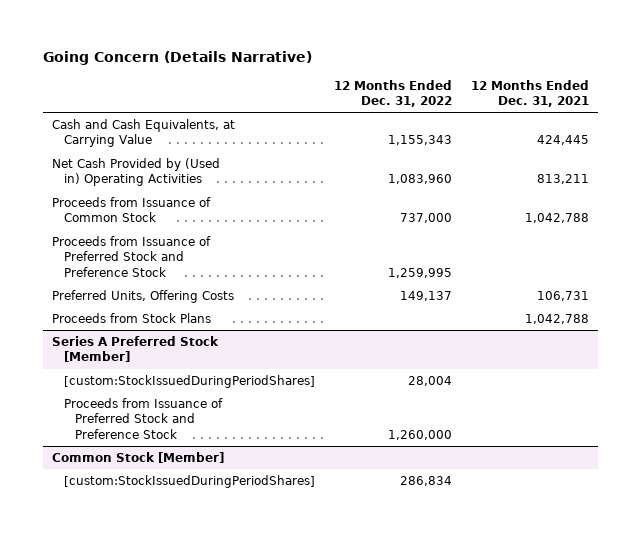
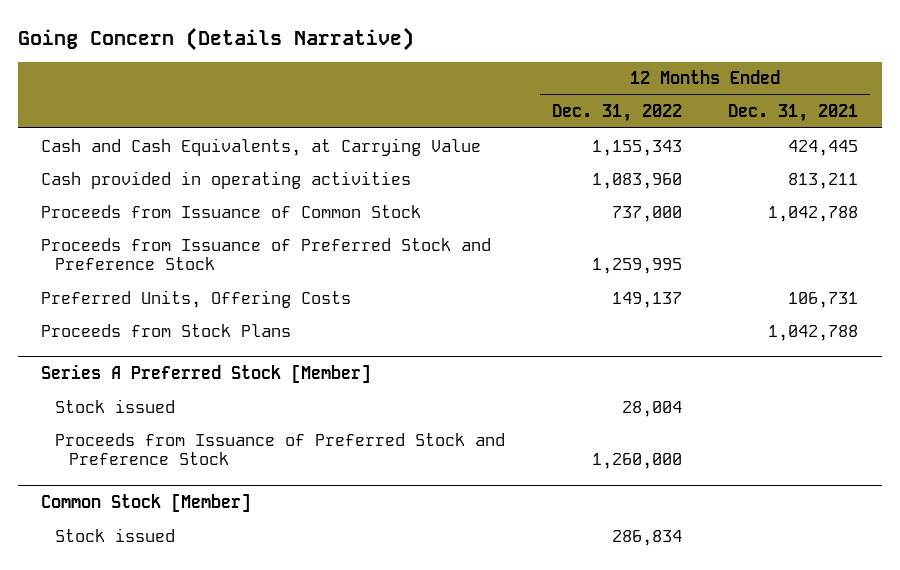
- Net Cash Provided by (Used in) Operating Activities | 1,083,960 | 813,211
+ Cash provided in operating activities | 1,083,960 | 813,211
@ Series A Preferred Stock [Member]
- [custom:StockIssuedDuringPeriodShares] | 28,004 |
+ Stock issued | 28,004 |
@ Common Stock [Member]
- [custom:StockIssuedDuringPeriodShares] | 286,834 |
+ Stock issued | 286,834 |

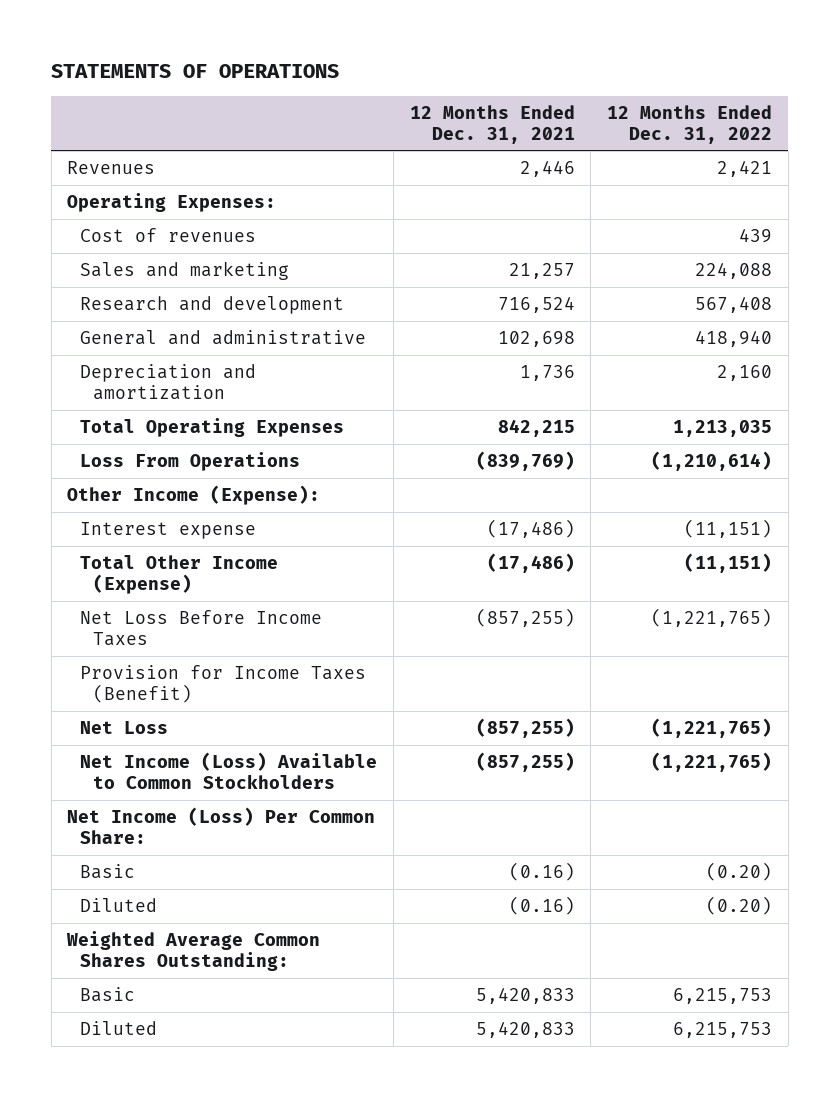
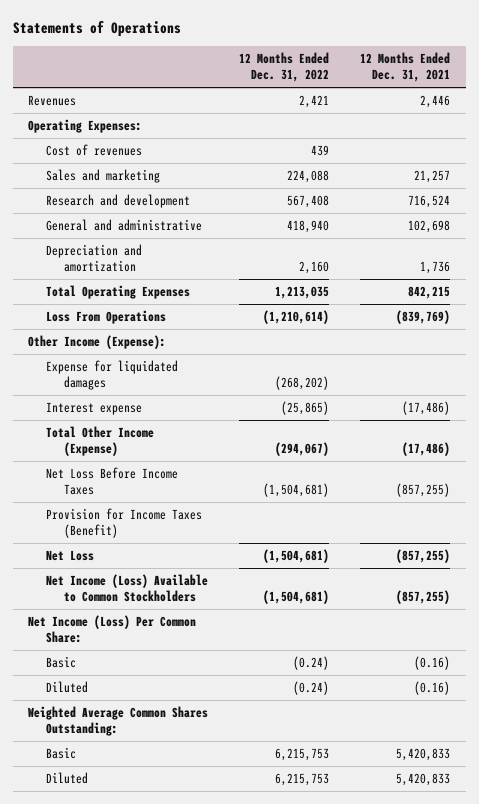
- STATEMENTS OF OPERATIONS
+ Statements of Operations
- | 12 Months Ended Dec. 31, 2021 | 12 Months Ended Dec. 31, 2022
+ | 12 Months Ended Dec. 31, 2022 | 12 Months Ended Dec. 31, 2021
- Interest expense | (17,486) | (11,151)
- Total Other Income (Expense) | (17,486) | (11,151)
- Net Loss Before Income Taxes | (857,255) | (1,221,765)
+ Expense for liquidated damages | (268,202) |
+ Interest expense | (25,865) | (17,486)
+ Total Other Income (Expense) | (294,067) | (17,486)
+ Net Loss Before Income Taxes | (1,504,681) | (857,255)
- Net Loss | (857,255) | (1,221,765)
- Net Income (Loss) Available to Common Stockholders | (857,255) | (1,221,765)
+ Net Loss | (1,504,681) | (857,255)
+ Net Income (Loss) Available to Common Stockholders | (1,504,681) | (857,255)
- Basic | (0.16) | (0.20)
- Diluted | (0.16) | (0.20)
+ Basic | (0.24) | (0.16)
+ Diluted | (0.24) | (0.16)

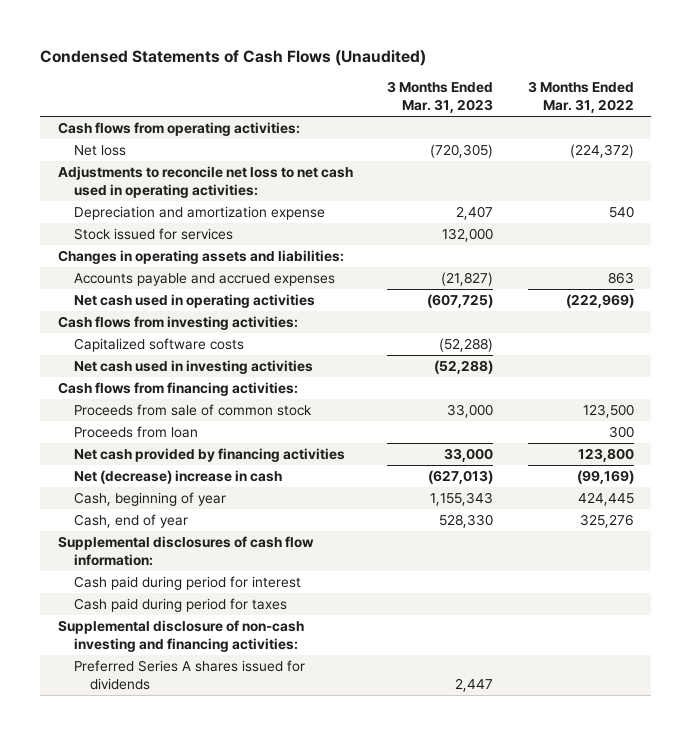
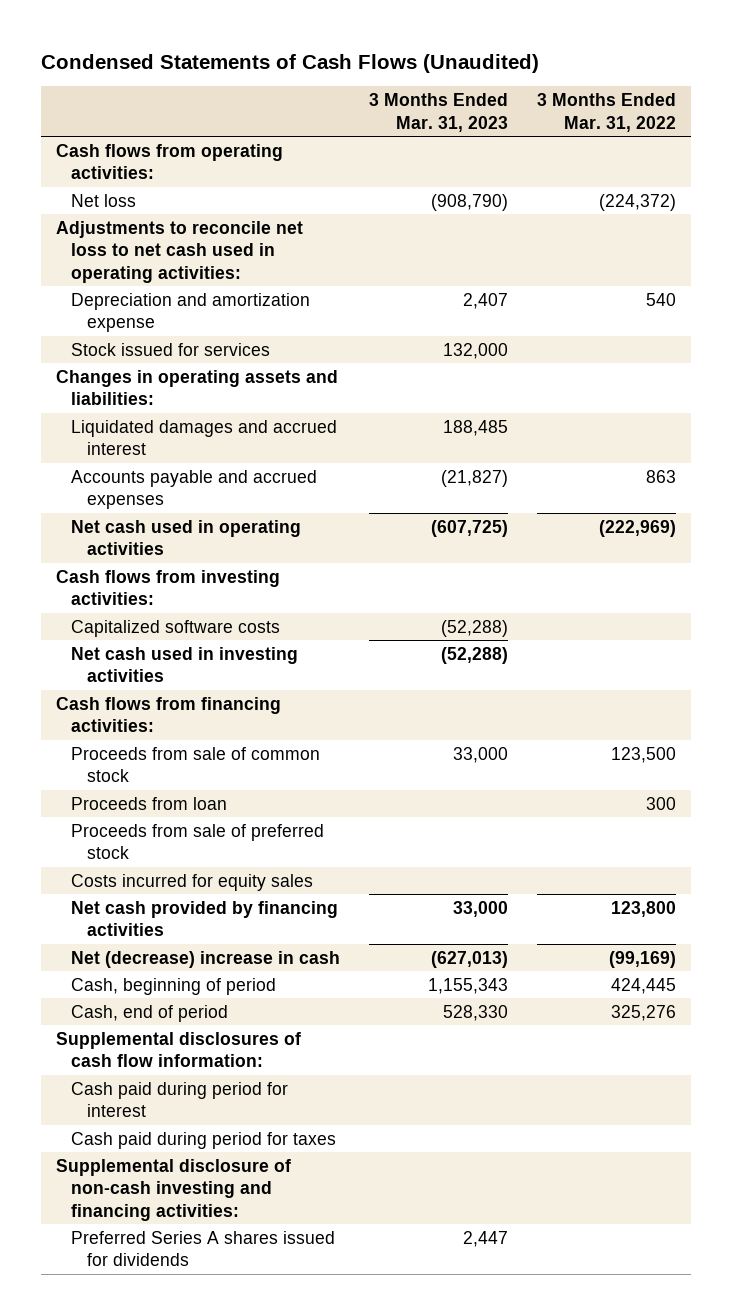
- Net loss | (720,305) | (224,372)
+ Net loss | (908,790) | (224,372)
+ Liquidated damages and accrued interest | 188,485 |
+ Proceeds from sale of preferred stock
+ Costs incurred for equity sales
- Cash, beginning of year | 1,155,343 | 424,445
- Cash, end of year | 528,330 | 325,276
+ Cash, beginning of period | 1,155,343 | 424,445
+ Cash, end of period | 528,330 | 325,276

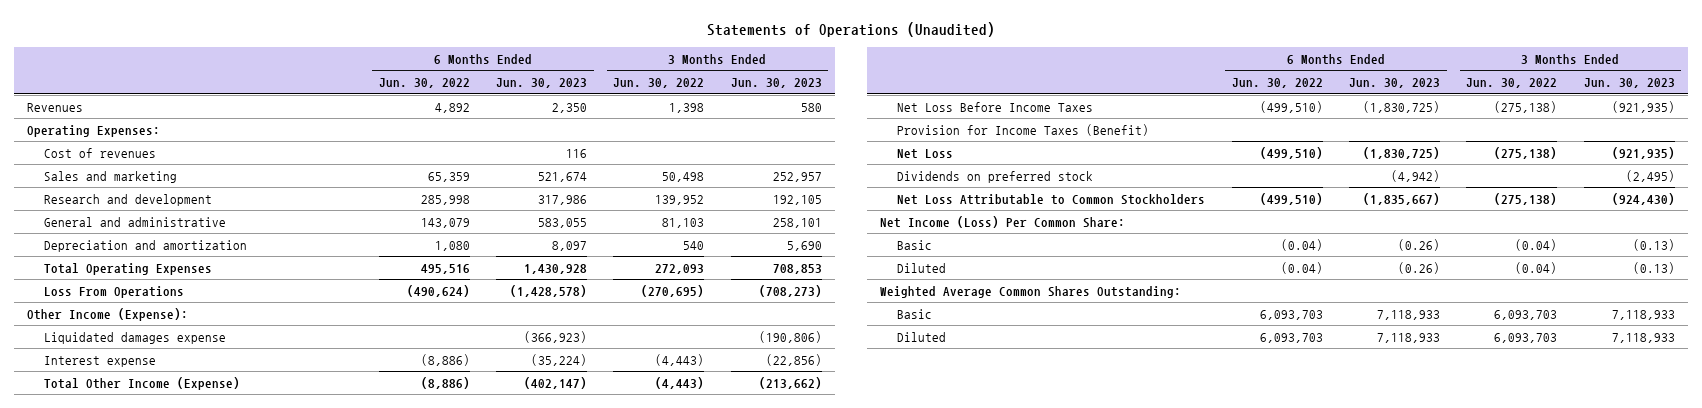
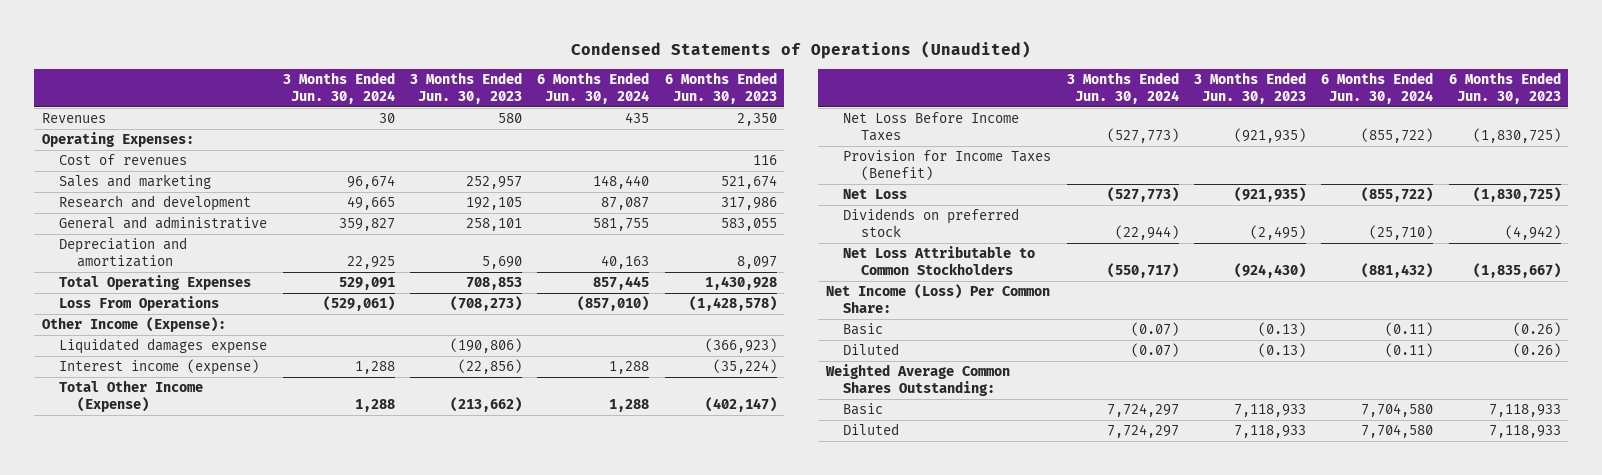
- Statements of Operations (Unaudited)
+ Condensed Statements of Operations (Unaudited)
- | 6 Months Ended Jun. 30, 2022 | 6 Months Ended Jun. 30, 2023 | 3 Months Ended Jun. 30, 2022 | 3 Months Ended Jun. 30, 2023
+ | 3 Months Ended Jun. 30, 2024 | 3 Months Ended Jun. 30, 2023 | 6 Months Ended Jun. 30, 2024 | 6 Months Ended Jun. 30, 2023
- Interest expense | (8,886) | (35,224) | (4,443) | (22,856)
+ Interest income (expense) | 1,288 | (22,856) | 1,288 | (35,224)

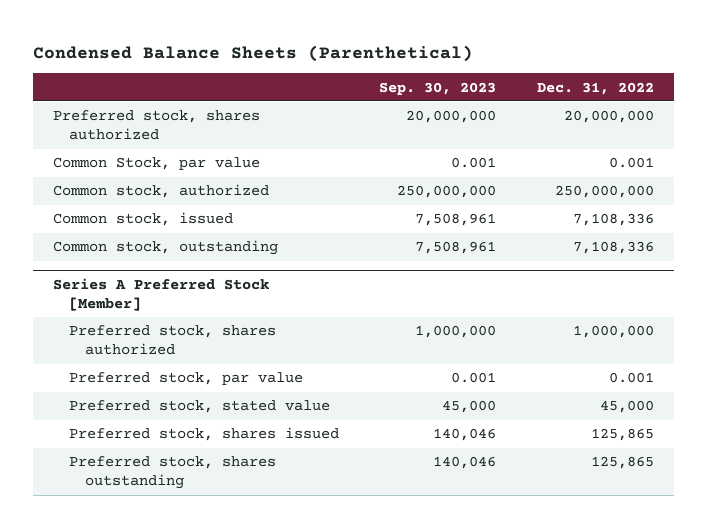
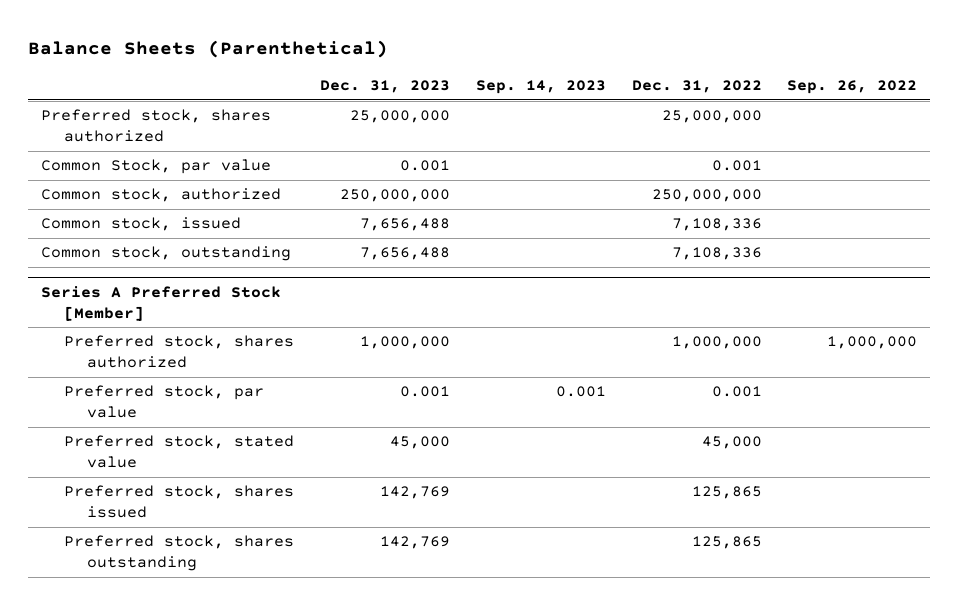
- Condensed Balance Sheets (Parenthetical)
+ Balance Sheets (Parenthetical)
- | Sep. 30, 2023 | Dec. 31, 2022
+ | Dec. 31, 2023 | Sep. 14, 2023 | Dec. 31, 2022 | Sep. 26, 2022
- Preferred stock, shares authorized | 20,000,000 | 20,000,000
+ Preferred stock, shares authorized | 25,000,000 | | 25,000,000 |

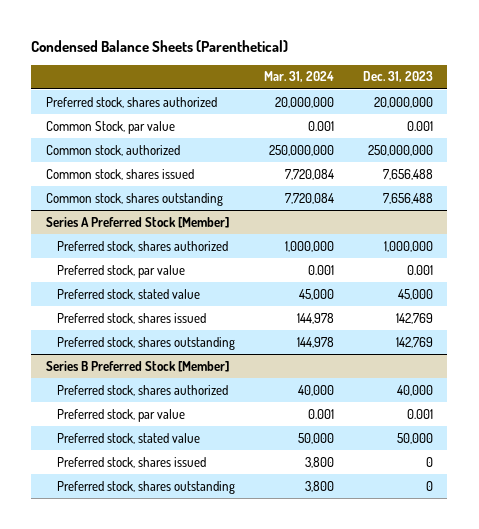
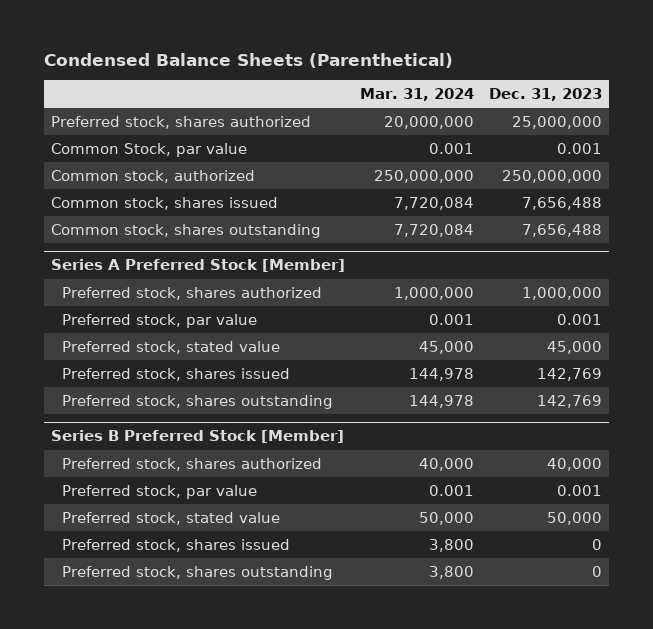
- Preferred stock, shares authorized | 20,000,000 | 20,000,000
+ Preferred stock, shares authorized | 20,000,000 | 25,000,000

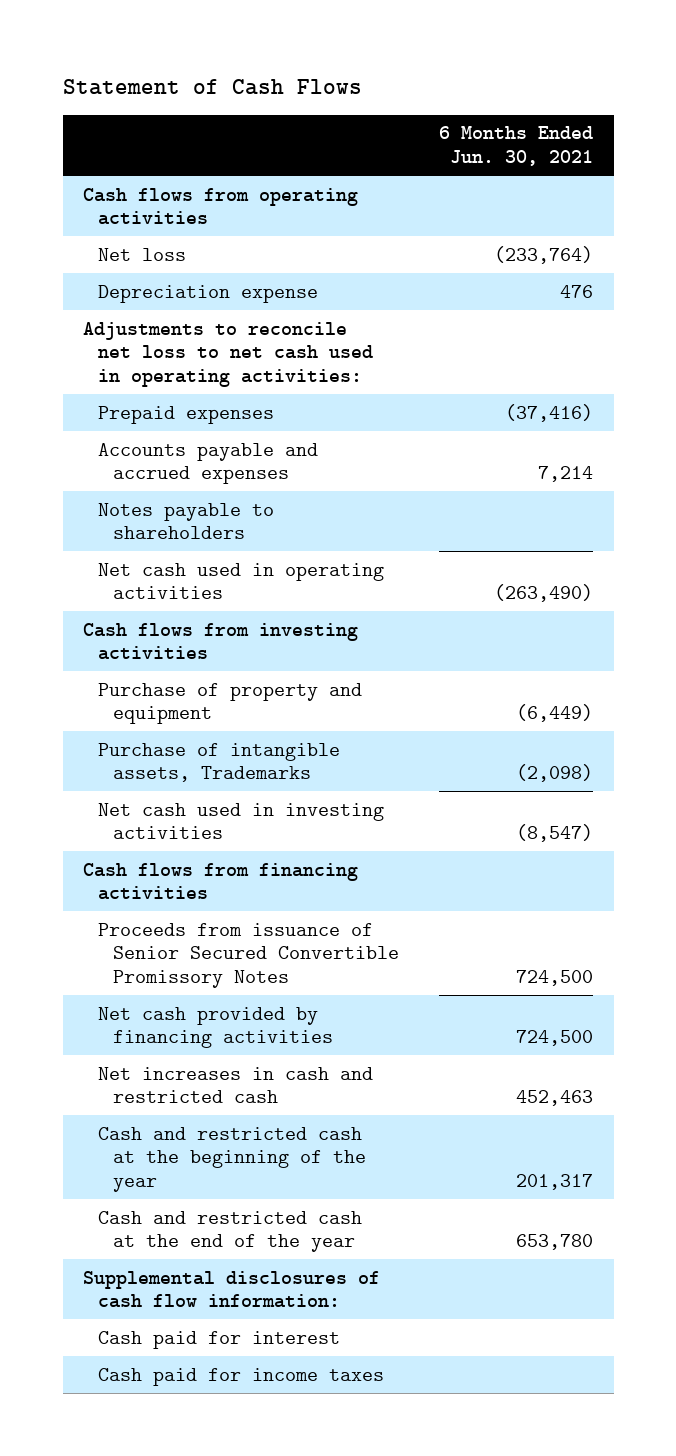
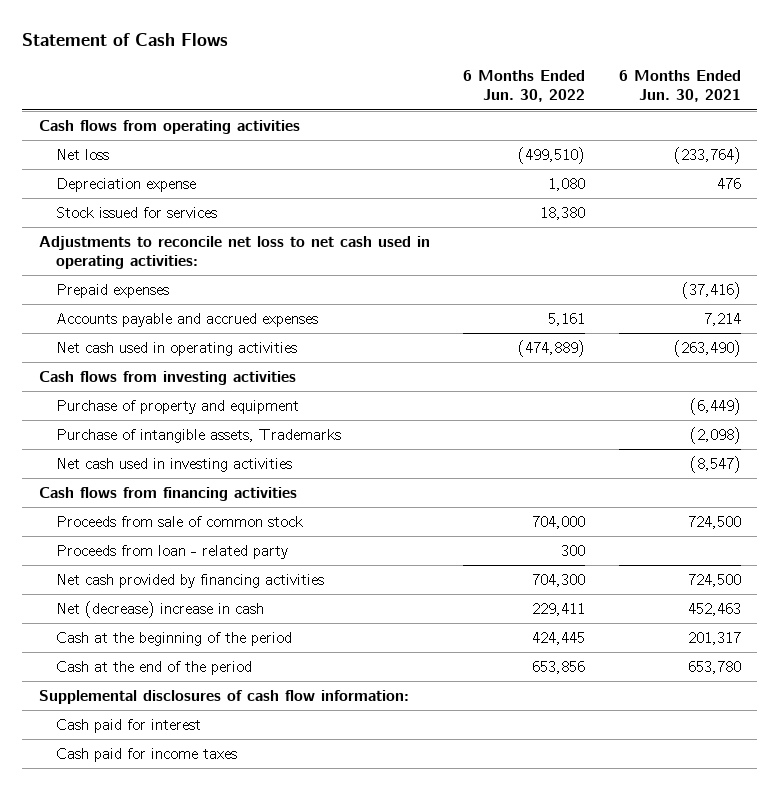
- | 6 Months Ended Jun. 30, 2021
+ | 6 Months Ended Jun. 30, 2022 | 6 Months Ended Jun. 30, 2021
+ Stock issued for services | 18,380 |
- Notes payable to shareholders
- Proceeds from issuance of Senior Secured Convertible Promissory Notes | 724,500
+ Proceeds from sale of common stock | 704,000 | 724,500
+ Proceeds from loan - related party | 300 |
- Net increases in cash and restricted cash | 452,463
- Cash and restricted cash at the beginning of the year | 201,317
- Cash and restricted cash at the end of the year | 653,780
+ Net (decrease) increase in cash | 229,411 | 452,463
+ Cash at the beginning of the period | 424,445 | 201,317
+ Cash at the end of the period | 653,856 | 653,780

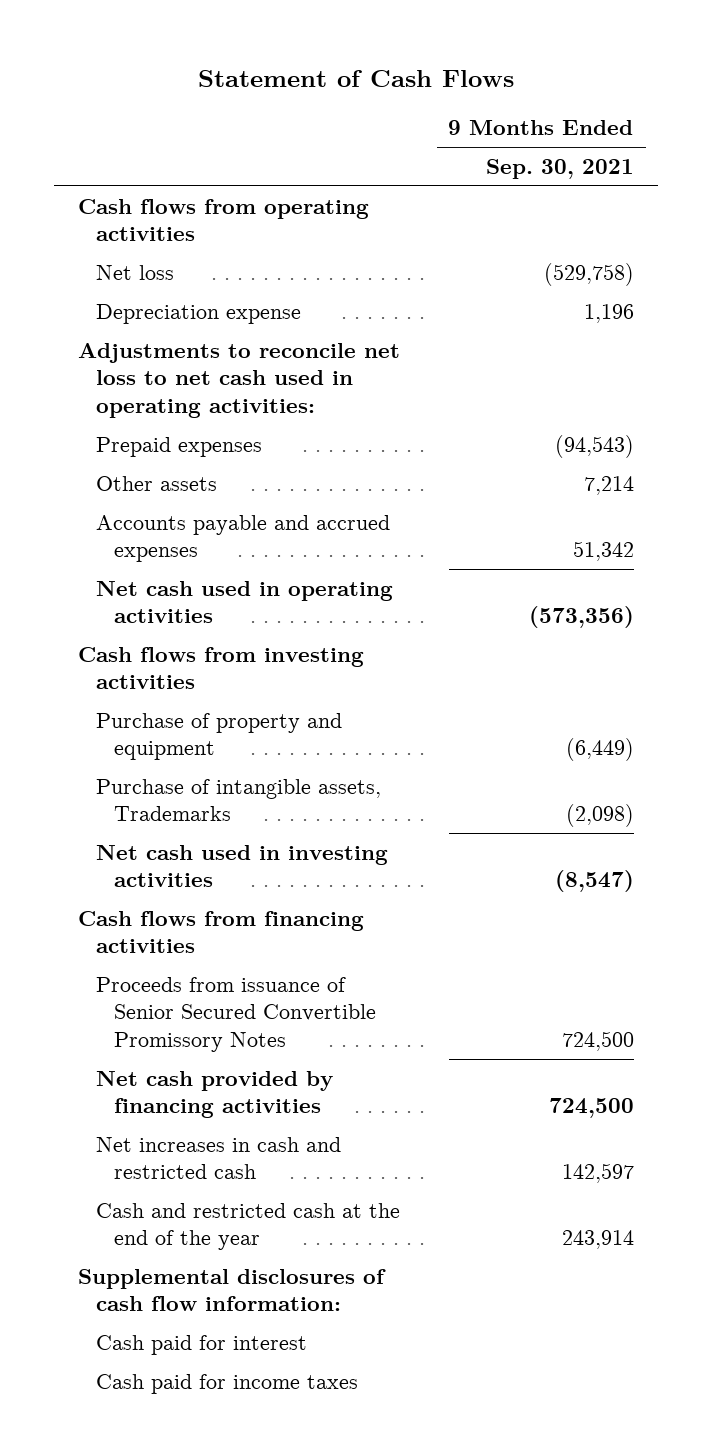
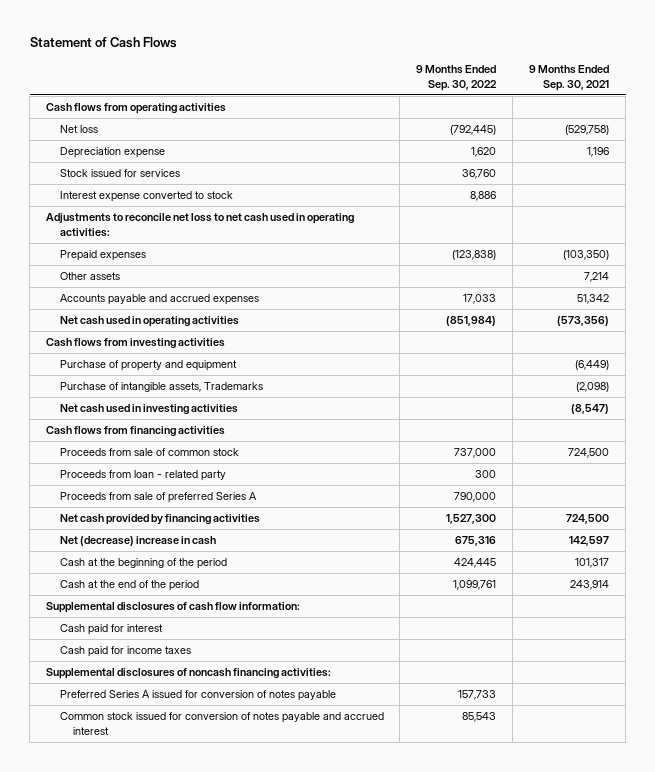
- | 9 Months Ended Sep. 30, 2021
+ | 9 Months Ended Sep. 30, 2022 | 9 Months Ended Sep. 30, 2021
+ Stock issued for services | 36,760 |
+ Interest expense converted to stock | 8,886 |
- Prepaid expenses | (94,543)
+ Prepaid expenses | (123,838) | (103,350)
- Proceeds from issuance of Senior Secured Convertible Promissory Notes | 724,500
+ Proceeds from sale of common stock | 737,000 | 724,500
+ Proceeds from loan - related party | 300 |
+ Proceeds from sale of preferred Series A | 790,000 |
- Net increases in cash and restricted cash | 142,597
- Cash and restricted cash at the end of the year | 243,914
+ Net (decrease) increase in cash | 675,316 | 142,597
+ Cash at the beginning of the period | 424,445 | 101,317
+ Cash at the end of the period | 1,099,761 | 243,914
+ Supplemental disclosures of noncash financing activities:
+ Preferred Series A issued for conversion of notes payable | 157,733 |
+ Common stock issued for conversion of notes payable and accrued interest | 85,543 |

